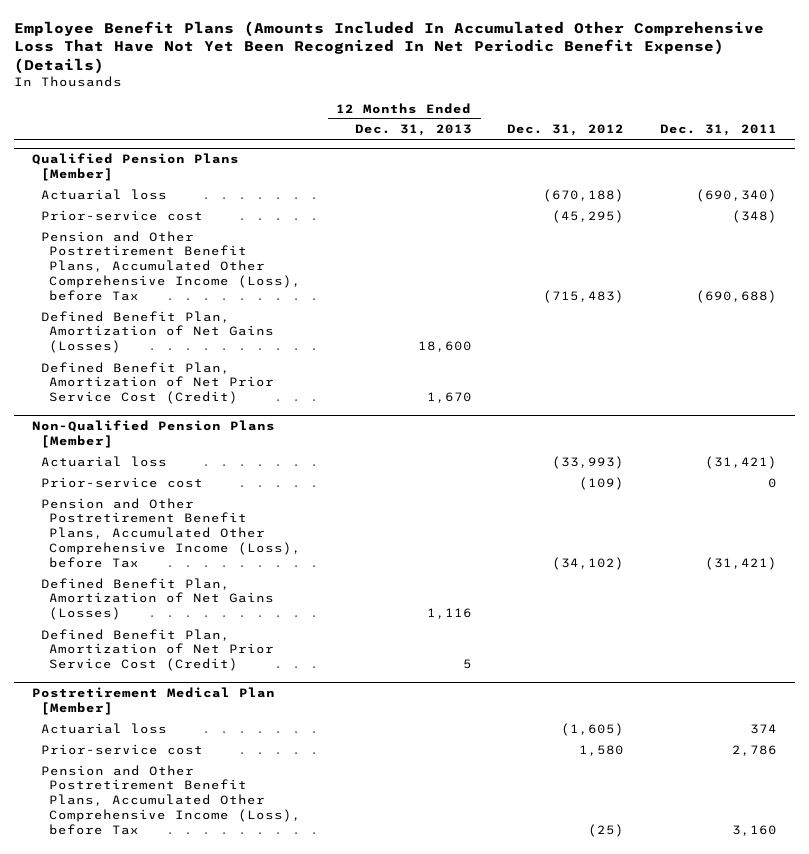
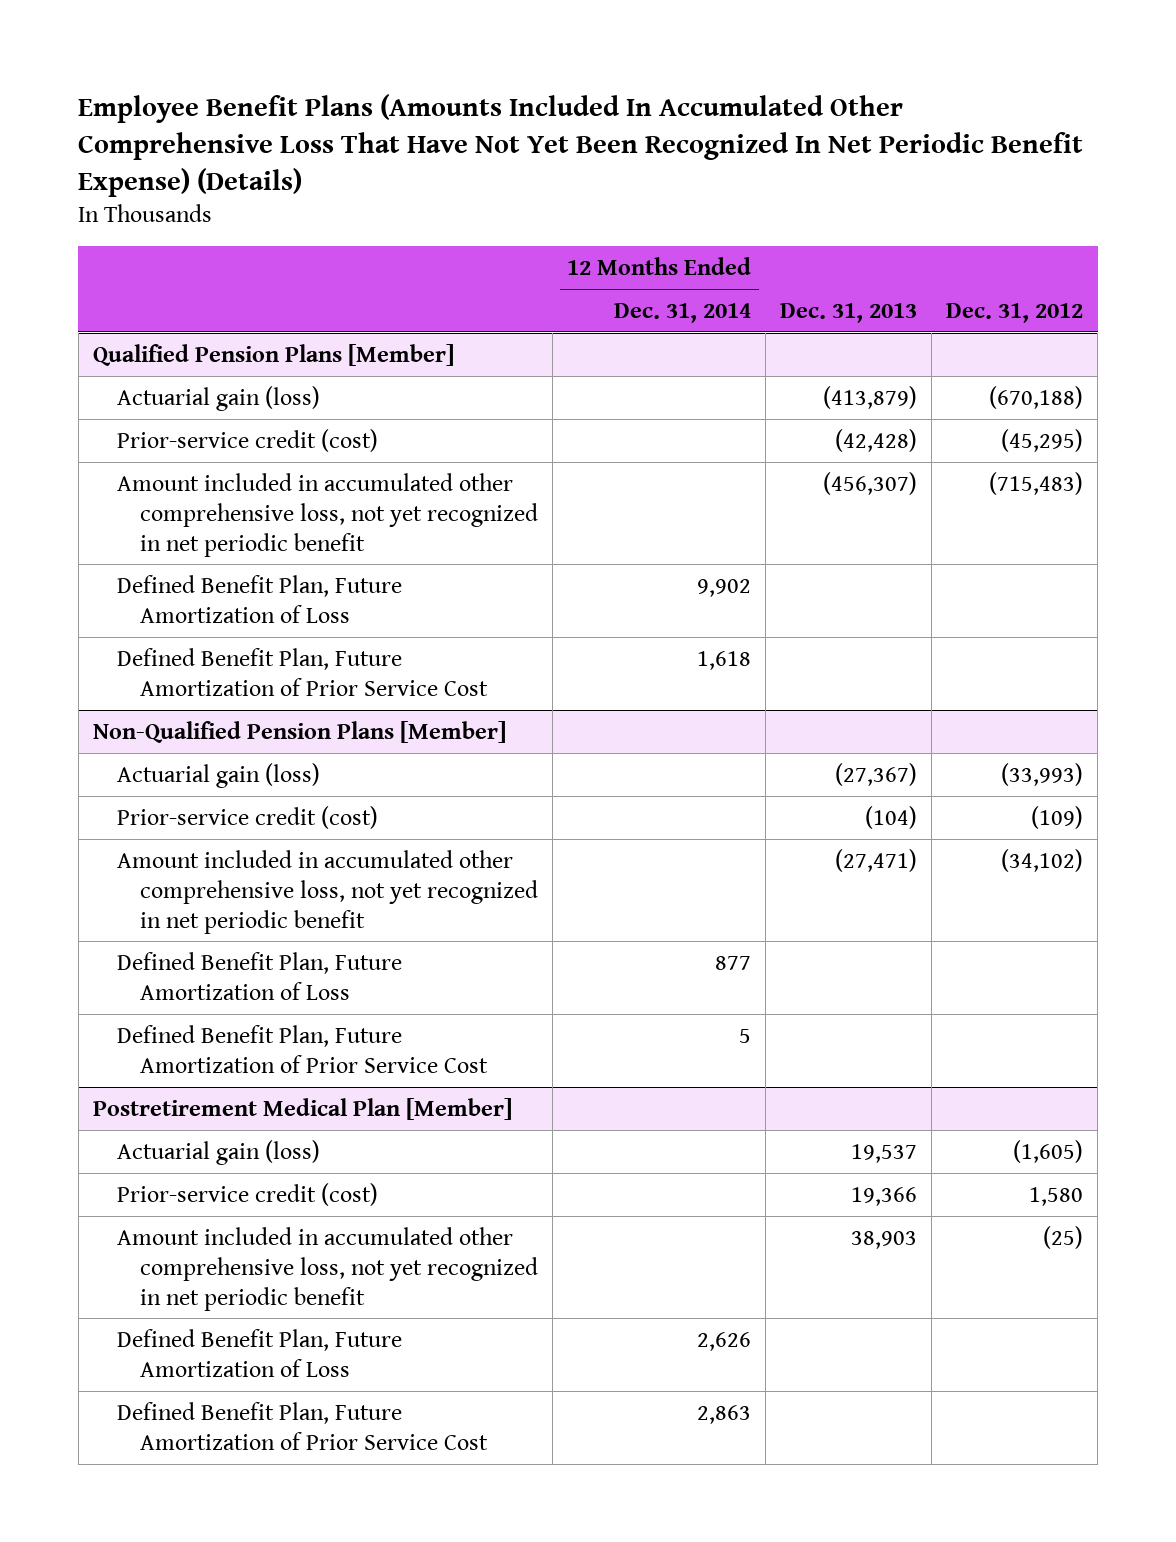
- | 12 Months Ended Dec. 31, 2013 | Dec. 31, 2012 | Dec. 31, 2011
+ | 12 Months Ended Dec. 31, 2014 | Dec. 31, 2013 | Dec. 31, 2012
@ Qualified Pension Plans [Member]
- Actuarial loss | | (670,188) | (690,340)
- Prior-service cost | | (45,295) | (348)
- Pension and Other Postretirement Benefit Plans, Accumulated Other Comprehensive Income (Loss), before Tax | | (715,483) | (690,688)
- Defined Benefit Plan, Amortization of Net Gains (Losses) | 18,600 | |
- Defined Benefit Plan, Amortization of Net Prior Service Cost (Credit) | 1,670 | |
+ Actuarial gain (loss) | | (413,879) | (670,188)
+ Prior-service credit (cost) | | (42,428) | (45,295)
+ Amount included in accumulated other comprehensive loss, not yet recognized in net periodic benefit | | (456,307) | (715,483)
+ Defined Benefit Plan, Future Amortization of Loss | 9,902 | |
+ Defined Benefit Plan, Future Amortization of Prior Service Cost | 1,618 | |
@ Non-Qualified Pension Plans [Member]
- Actuarial loss | | (33,993) | (31,421)
- Prior-service cost | | (109) | 0
- Pension and Other Postretirement Benefit Plans, Accumulated Other Comprehensive Income (Loss), before Tax | | (34,102) | (31,421)
- Defined Benefit Plan, Amortization of Net Gains (Losses) | 1,116 | |
- Defined Benefit Plan, Amortization of Net Prior Service Cost (Credit) | 5 | |
+ Actuarial gain (loss) | | (27,367) | (33,993)
+ Prior-service credit (cost) | | (104) | (109)
+ Amount included in accumulated other comprehensive loss, not yet recognized in net periodic benefit | | (27,471) | (34,102)
+ Defined Benefit Plan, Future Amortization of Loss | 877 | |
+ Defined Benefit Plan, Future Amortization of Prior Service Cost | 5 | |
@ Postretirement Medical Plan [Member]
- Actuarial loss | | (1,605) | 374
- Prior-service cost | | 1,580 | 2,786
- Pension and Other Postretirement Benefit Plans, Accumulated Other Comprehensive Income (Loss), before Tax | | (25) | 3,160
+ Actuarial gain (loss) | | 19,537 | (1,605)
+ Prior-service credit (cost) | | 19,366 | 1,580
+ Amount included in accumulated other comprehensive loss, not yet recognized in net periodic benefit | | 38,903 | (25)
+ Defined Benefit Plan, Future Amortization of Loss | 2,626 | |
+ Defined Benefit Plan, Future Amortization of Prior Service Cost | 2,863 | |

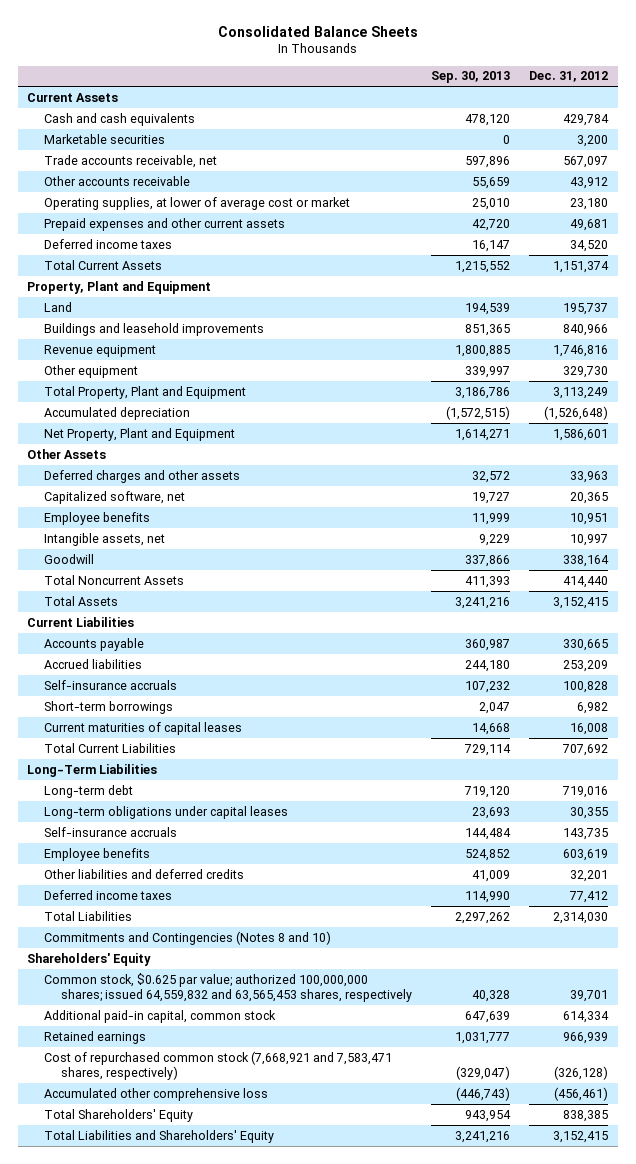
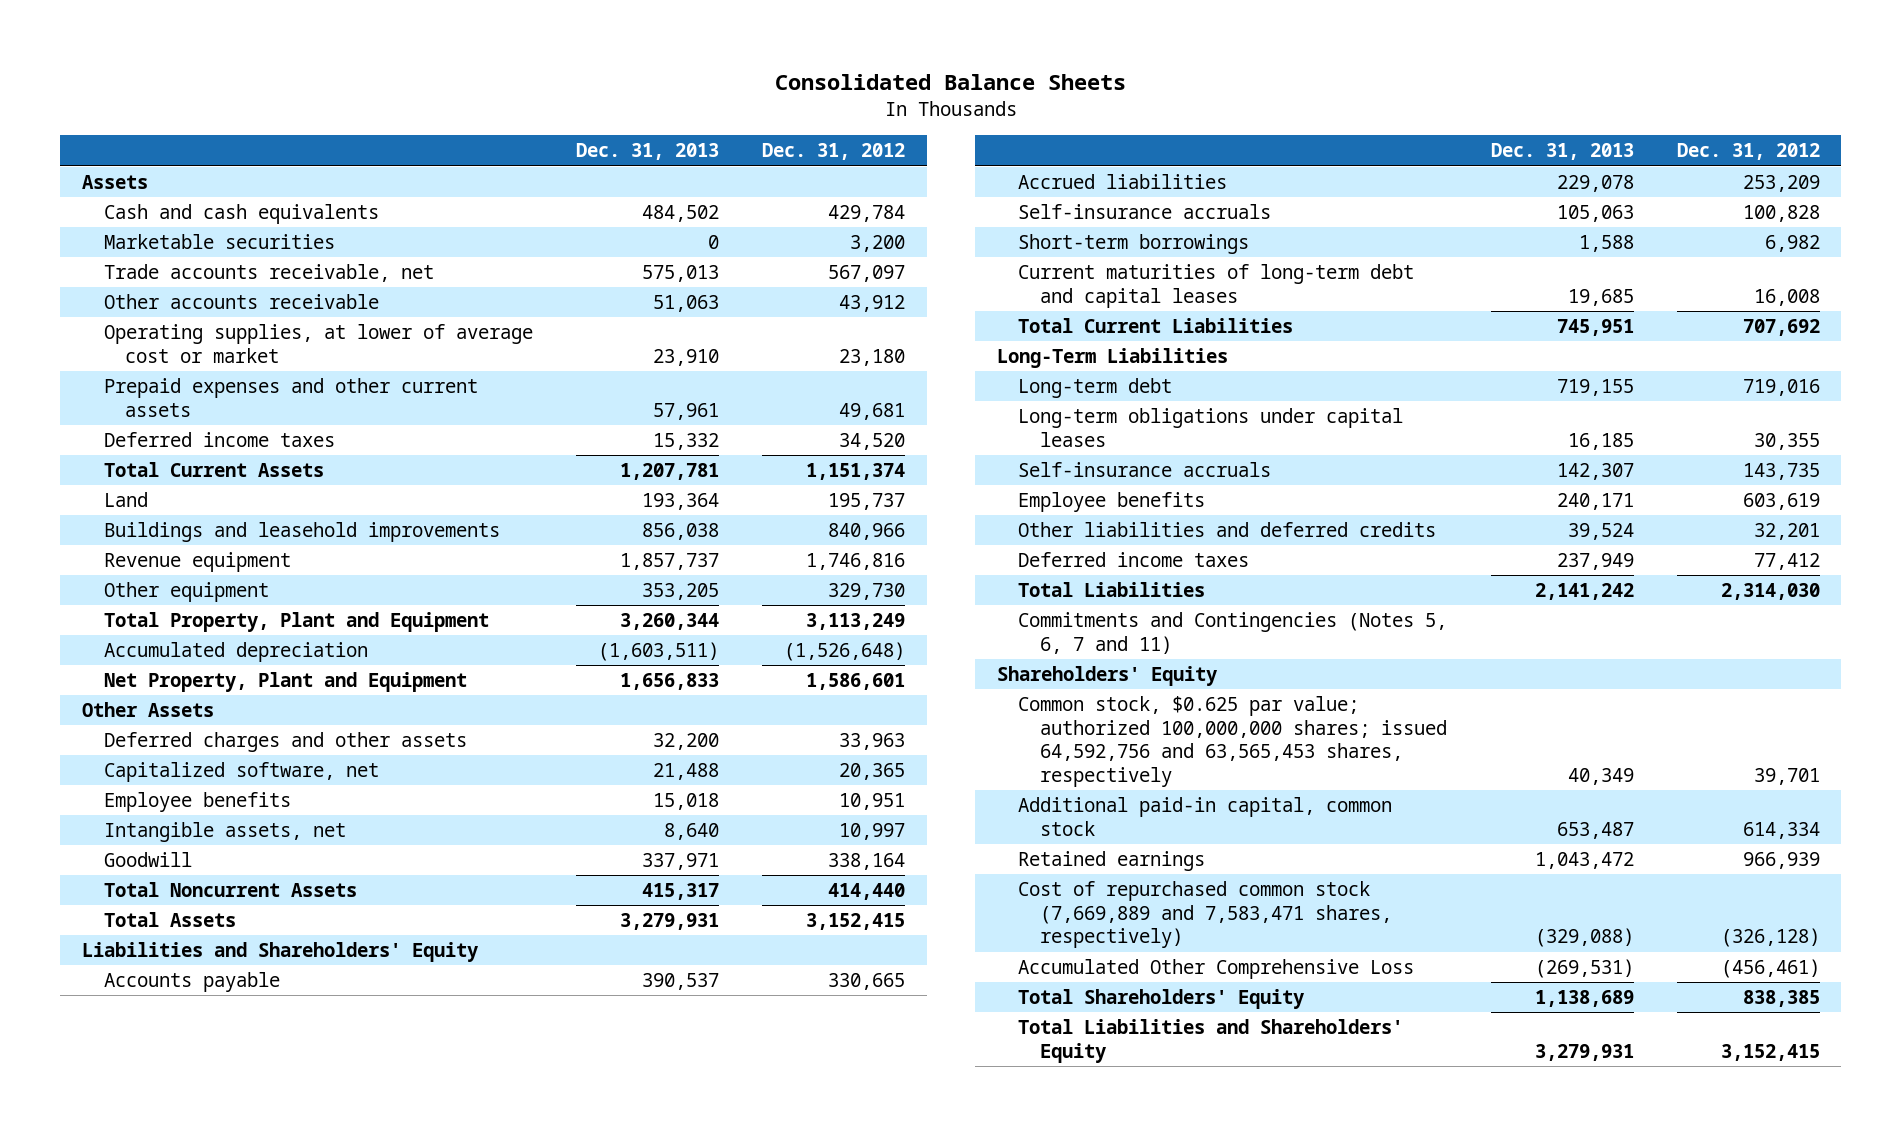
- | Sep. 30, 2013 | Dec. 31, 2012
+ | Dec. 31, 2013 | Dec. 31, 2012
- Current Assets
+ Assets
- Property, Plant and Equipment
- Current Liabilities
+ Liabilities and Shareholders' Equity
- Current maturities of capital leases | 14,668 | 16,008
+ Current maturities of long-term debt and capital leases | 19,685 | 16,008
- Commitments and Contingencies (Notes 8 and 10)
+ Commitments and Contingencies (Notes 5, 6, 7 and 11)
- Common stock, $0.625 par value; authorized 100,000,000 shares; issued 64,559,832 and 63,565,453 shares, respectively | 40,328 | 39,701
+ Common stock, $0.625 par value; authorized 100,000,000 shares; issued 64,592,756 and 63,565,453 shares, respectively | 40,349 | 39,701
- Cost of repurchased common stock (7,668,921 and 7,583,471 shares, respectively) | (329,047) | (326,128)
- Accumulated other comprehensive loss | (446,743) | (456,461)
+ Cost of repurchased common stock (7,669,889 and 7,583,471 shares, respectively) | (329,088) | (326,128)
+ Accumulated Other Comprehensive Loss | (269,531) | (456,461)

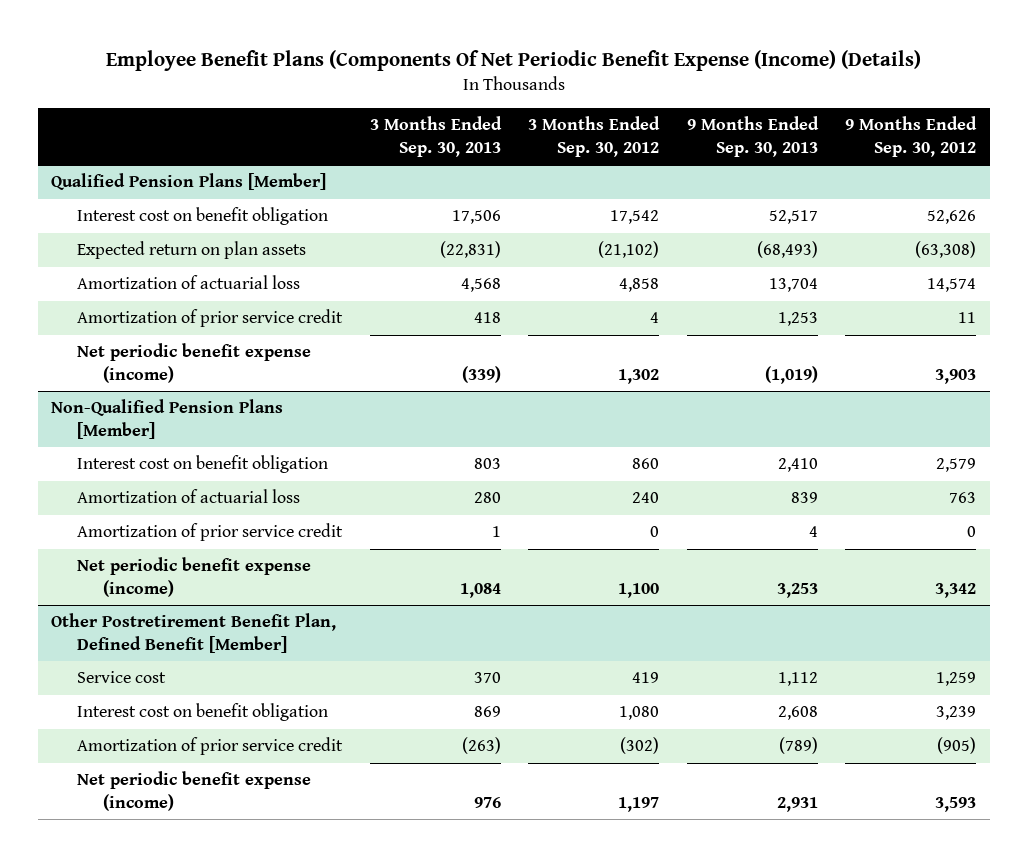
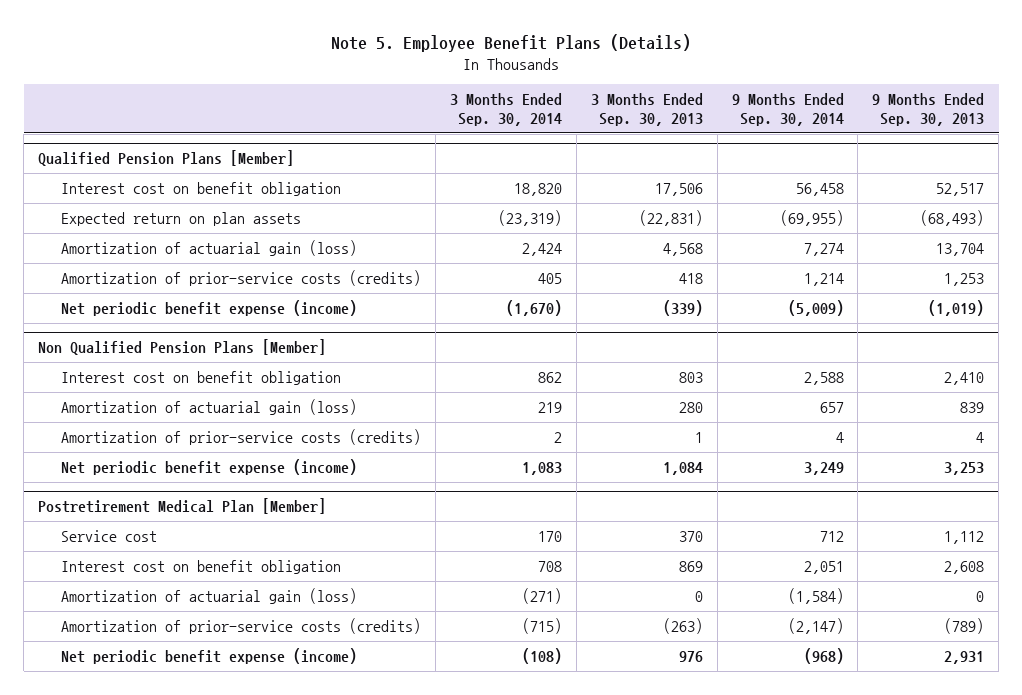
- Employee Benefit Plans (Components Of Net Periodic Benefit Expense (Income) (Details)
+ Note 5. Employee Benefit Plans (Details)
- | 3 Months Ended Sep. 30, 2013 | 3 Months Ended Sep. 30, 2012 | 9 Months Ended Sep. 30, 2013 | 9 Months Ended Sep. 30, 2012
+ | 3 Months Ended Sep. 30, 2014 | 3 Months Ended Sep. 30, 2013 | 9 Months Ended Sep. 30, 2014 | 9 Months Ended Sep. 30, 2013
@ Qualified Pension Plans [Member]
- Amortization of actuarial loss | 4,568 | 4,858 | 13,704 | 14,574
- Amortization of prior service credit | 418 | 4 | 1,253 | 11
+ Amortization of actuarial gain (loss) | 2,424 | 4,568 | 7,274 | 13,704
+ Amortization of prior-service costs (credits) | 405 | 418 | 1,214 | 1,253
- Non-Qualified Pension Plans [Member]
+ Non Qualified Pension Plans [Member]
- Amortization of actuarial loss | 280 | 240 | 839 | 763
- Amortization of prior service credit | 1 | 0 | 4 | 0
+ Amortization of actuarial gain (loss) | 219 | 280 | 657 | 839
+ Amortization of prior-service costs (credits) | 2 | 1 | 4 | 4
- Other Postretirement Benefit Plan, Defined Benefit [Member]
+ Postretirement Medical Plan [Member]
- Amortization of prior service credit | (263) | (302) | (789) | (905)
+ Amortization of actuarial gain (loss) | (271) | 0 | (1,584) | 0
+ Amortization of prior-service costs (credits) | (715) | (263) | (2,147) | (789)

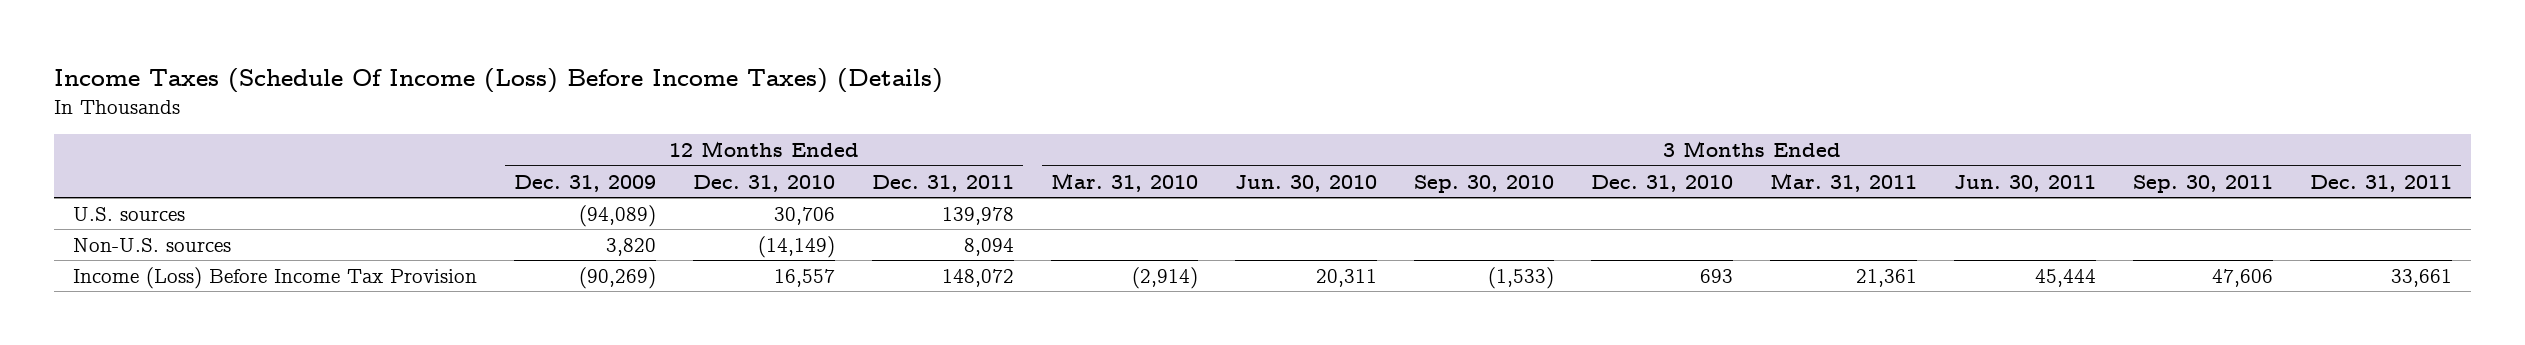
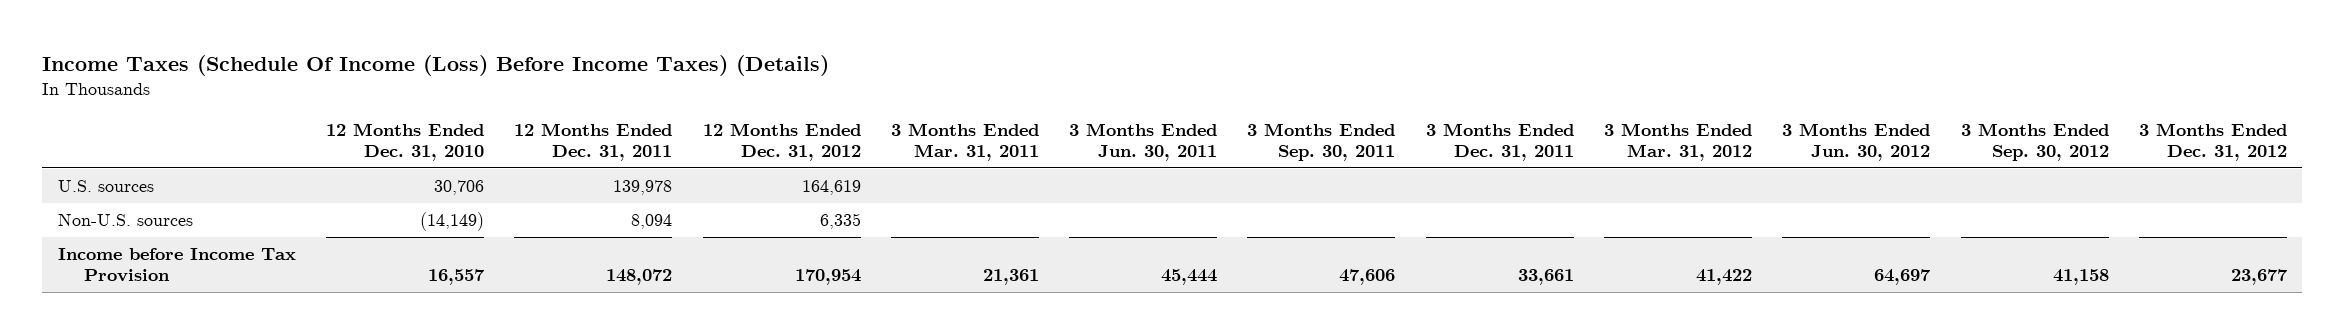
- | 12 Months Ended Dec. 31, 2009 | 12 Months Ended Dec. 31, 2010 | 12 Months Ended Dec. 31, 2011 | 3 Months Ended Mar. 31, 2010 | 3 Months Ended Jun. 30, 2010 | 3 Months Ended Sep. 30, 2010 | 3 Months Ended Dec. 31, 2010 | 3 Months Ended Mar. 31, 2011 | 3 Months Ended Jun. 30, 2011 | 3 Months Ended Sep. 30, 2011 | 3 Months Ended Dec. 31, 2011
+ | 12 Months Ended Dec. 31, 2010 | 12 Months Ended Dec. 31, 2011 | 12 Months Ended Dec. 31, 2012 | 3 Months Ended Mar. 31, 2011 | 3 Months Ended Jun. 30, 2011 | 3 Months Ended Sep. 30, 2011 | 3 Months Ended Dec. 31, 2011 | 3 Months Ended Mar. 31, 2012 | 3 Months Ended Jun. 30, 2012 | 3 Months Ended Sep. 30, 2012 | 3 Months Ended Dec. 31, 2012
- Income (Loss) Before Income Tax Provision | (90,269) | 16,557 | 148,072 | (2,914) | 20,311 | (1,533) | 693 | 21,361 | 45,444 | 47,606 | 33,661
+ Income before Income Tax Provision | 16,557 | 148,072 | 170,954 | 21,361 | 45,444 | 47,606 | 33,661 | 41,422 | 64,697 | 41,158 | 23,677

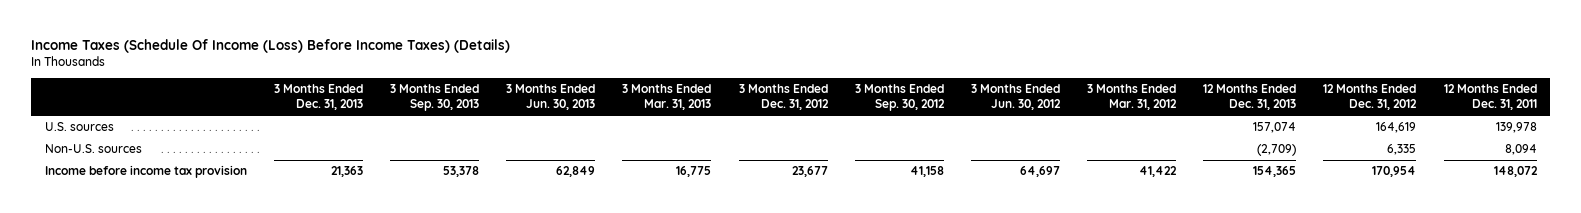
- | 12 Months Ended Dec. 31, 2010 | 12 Months Ended Dec. 31, 2011 | 12 Months Ended Dec. 31, 2012 | 3 Months Ended Mar. 31, 2011 | 3 Months Ended Jun. 30, 2011 | 3 Months Ended Sep. 30, 2011 | 3 Months Ended Dec. 31, 2011 | 3 Months Ended Mar. 31, 2012 | 3 Months Ended Jun. 30, 2012 | 3 Months Ended Sep. 30, 2012 | 3 Months Ended Dec. 31, 2012
+ | 3 Months Ended Dec. 31, 2013 | 3 Months Ended Sep. 30, 2013 | 3 Months Ended Jun. 30, 2013 | 3 Months Ended Mar. 31, 2013 | 3 Months Ended Dec. 31, 2012 | 3 Months Ended Sep. 30, 2012 | 3 Months Ended Jun. 30, 2012 | 3 Months Ended Mar. 31, 2012 | 12 Months Ended Dec. 31, 2013 | 12 Months Ended Dec. 31, 2012 | 12 Months Ended Dec. 31, 2011
- Income before Income Tax Provision | 16,557 | 148,072 | 170,954 | 21,361 | 45,444 | 47,606 | 33,661 | 41,422 | 64,697 | 41,158 | 23,677
+ Income before income tax provision | 21,363 | 53,378 | 62,849 | 16,775 | 23,677 | 41,158 | 64,697 | 41,422 | 154,365 | 170,954 | 148,072

